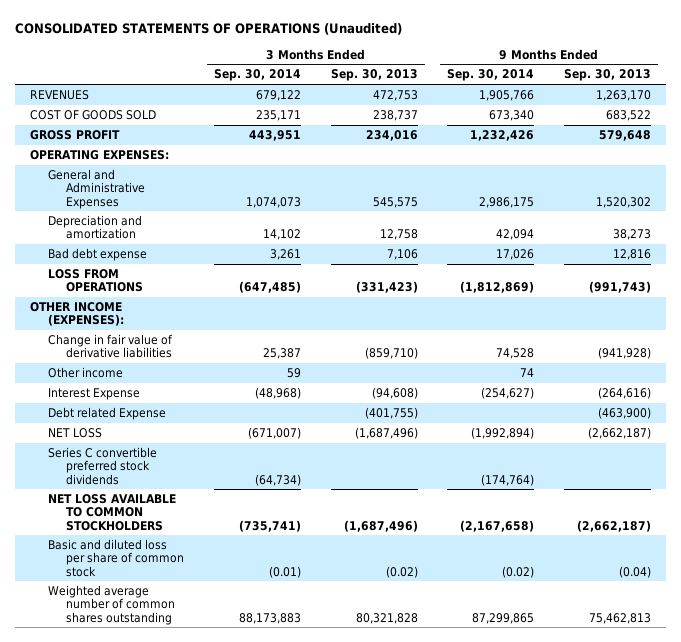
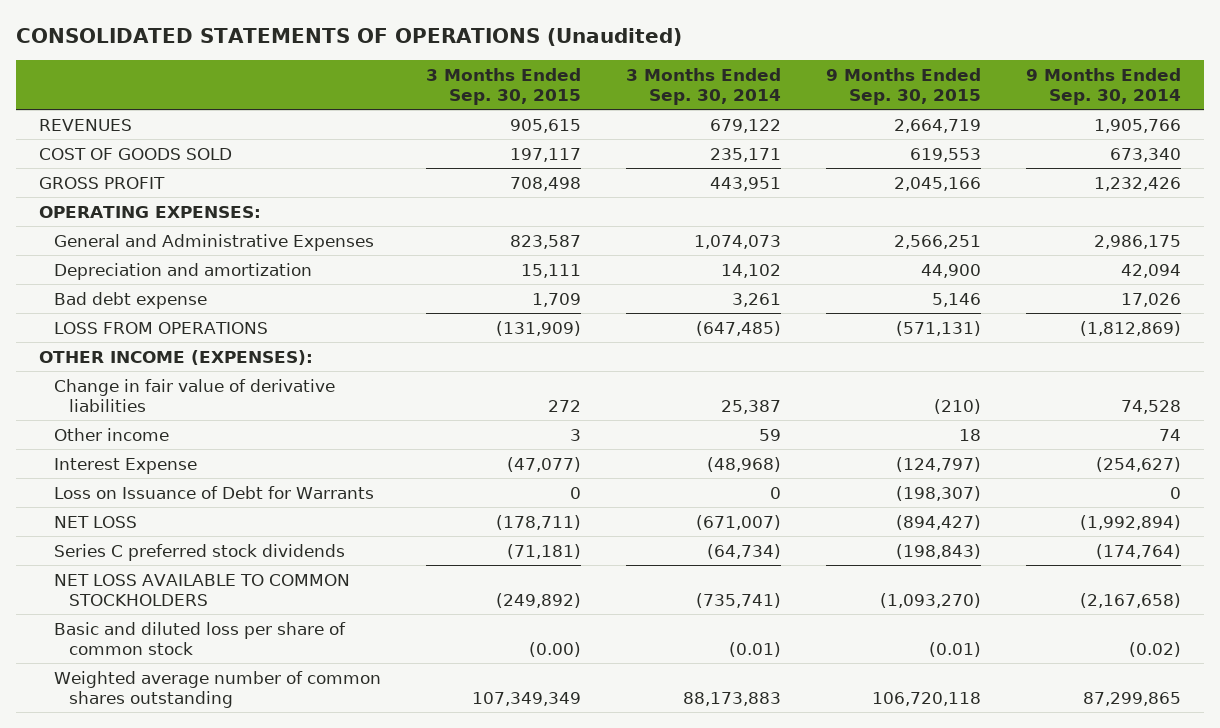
- | 3 Months Ended Sep. 30, 2014 | 3 Months Ended Sep. 30, 2013 | 9 Months Ended Sep. 30, 2014 | 9 Months Ended Sep. 30, 2013
+ | 3 Months Ended Sep. 30, 2015 | 3 Months Ended Sep. 30, 2014 | 9 Months Ended Sep. 30, 2015 | 9 Months Ended Sep. 30, 2014
- Debt related Expense | | (401,755) | | (463,900)
+ Loss on Issuance of Debt for Warrants | 0 | 0 | (198,307) | 0
- Series C convertible preferred stock dividends | (64,734) | | (174,764) |
+ Series C preferred stock dividends | (71,181) | (64,734) | (198,843) | (174,764)

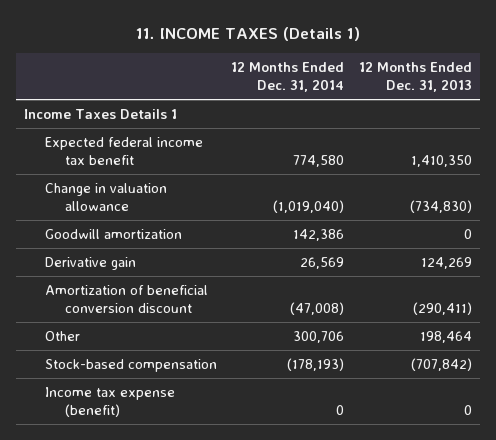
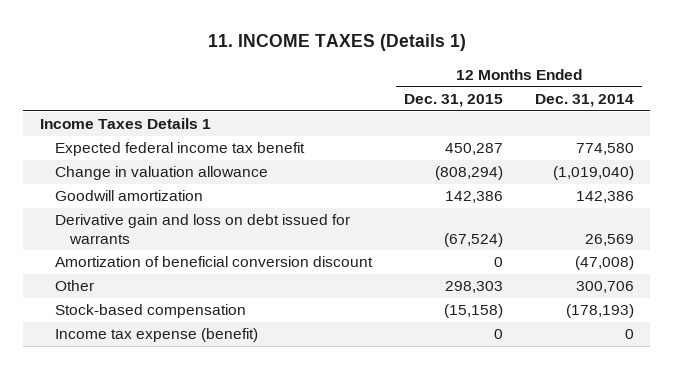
- | 12 Months Ended Dec. 31, 2014 | 12 Months Ended Dec. 31, 2013
+ | 12 Months Ended Dec. 31, 2015 | 12 Months Ended Dec. 31, 2014
- Derivative gain | 26,569 | 124,269
+ Derivative gain and loss on debt issued for warrants | (67,524) | 26,569

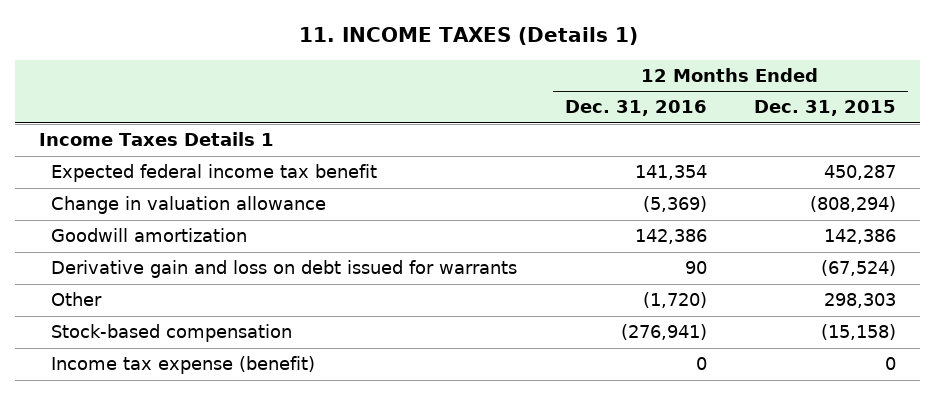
- | 12 Months Ended Dec. 31, 2015 | 12 Months Ended Dec. 31, 2014
+ | 12 Months Ended Dec. 31, 2016 | 12 Months Ended Dec. 31, 2015
- Amortization of beneficial conversion discount | 0 | (47,008)

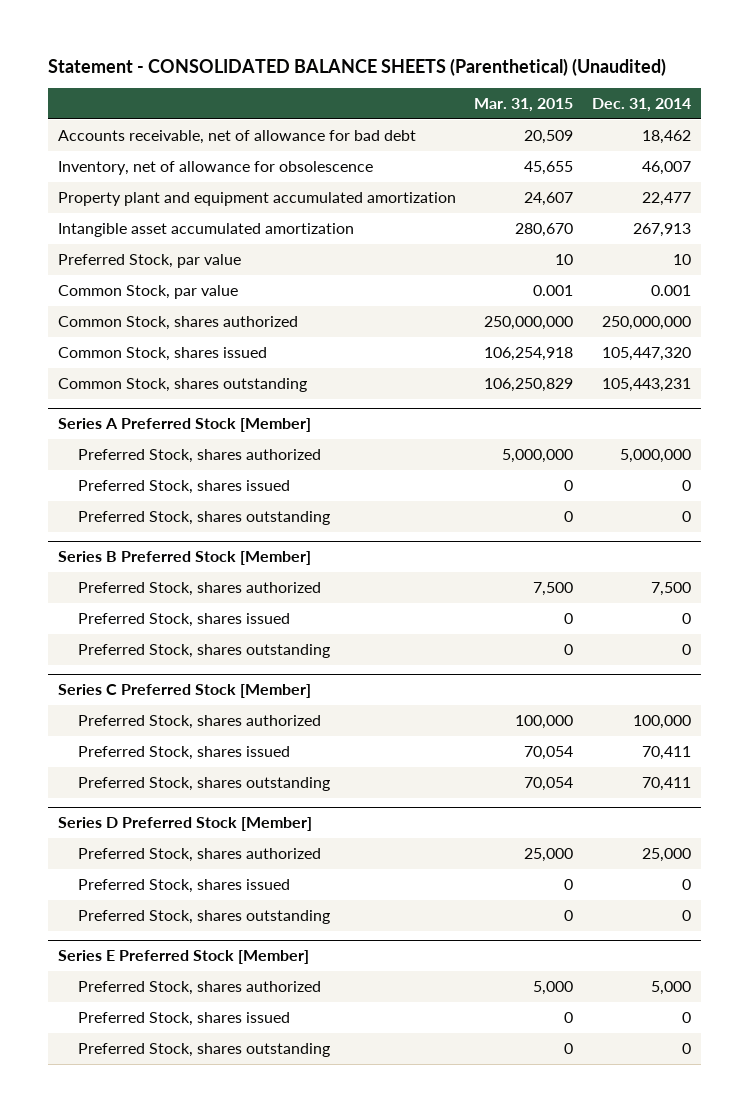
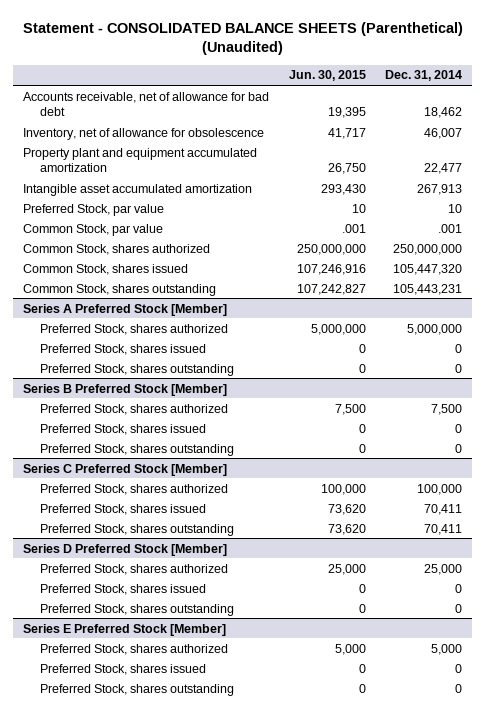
- | Mar. 31, 2015 | Dec. 31, 2014
+ | Jun. 30, 2015 | Dec. 31, 2014
- Common Stock, par value | 0.001 | 0.001
+ Common Stock, par value | .001 | .001

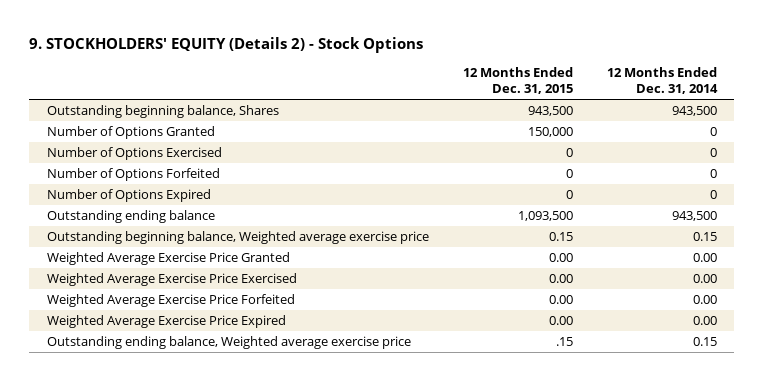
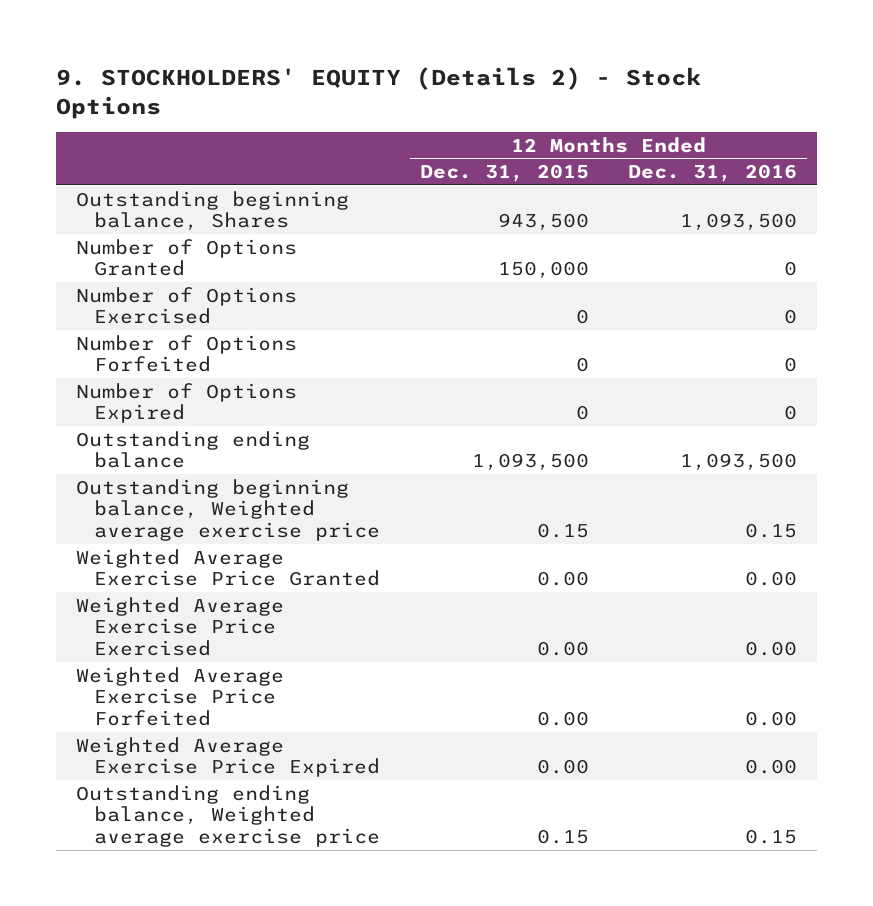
- | 12 Months Ended Dec. 31, 2015 | 12 Months Ended Dec. 31, 2014
+ | 12 Months Ended Dec. 31, 2015 | 12 Months Ended Dec. 31, 2016
- Outstanding ending balance, Weighted average exercise price | .15 | 0.15
+ Outstanding ending balance, Weighted average exercise price | 0.15 | 0.15

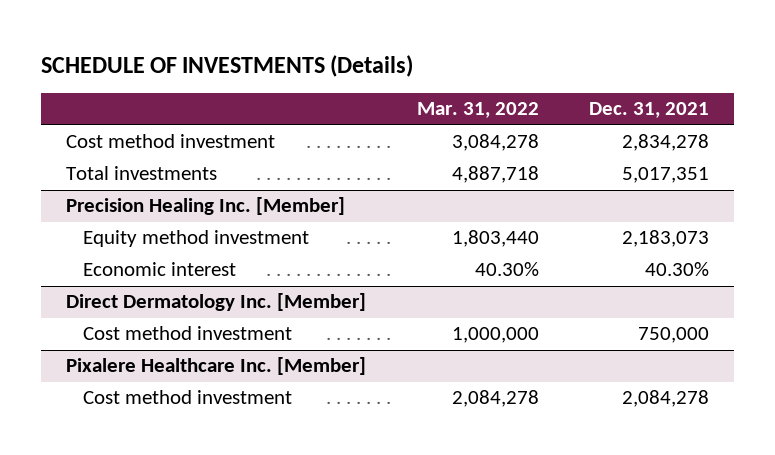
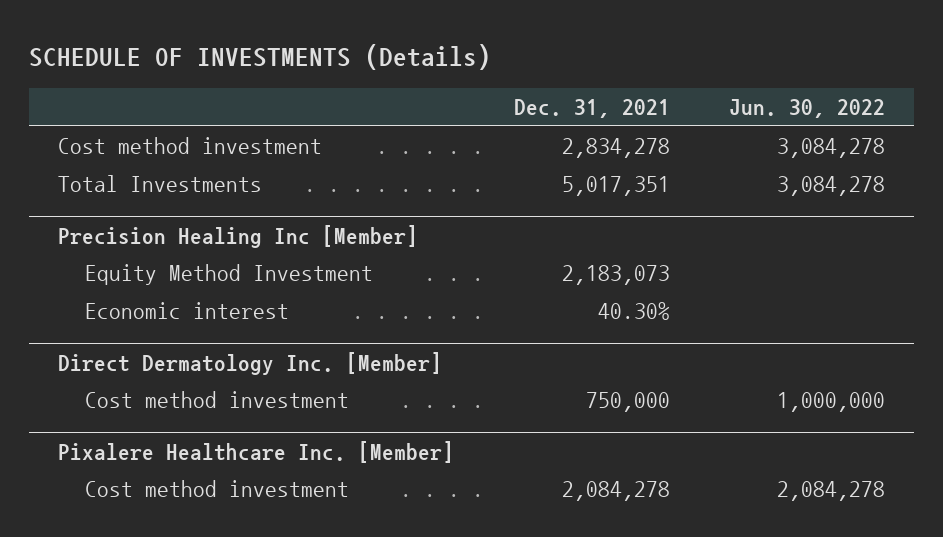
- | Mar. 31, 2022 | Dec. 31, 2021
+ | Dec. 31, 2021 | Jun. 30, 2022
- Total investments | 4,887,718 | 5,017,351
- Precision Healing Inc. [Member]
- Equity method investment | 1,803,440 | 2,183,073
+ Total Investments | 5,017,351 | 3,084,278
+ Precision Healing Inc [Member]
+ Equity Method Investment | 2,183,073 |

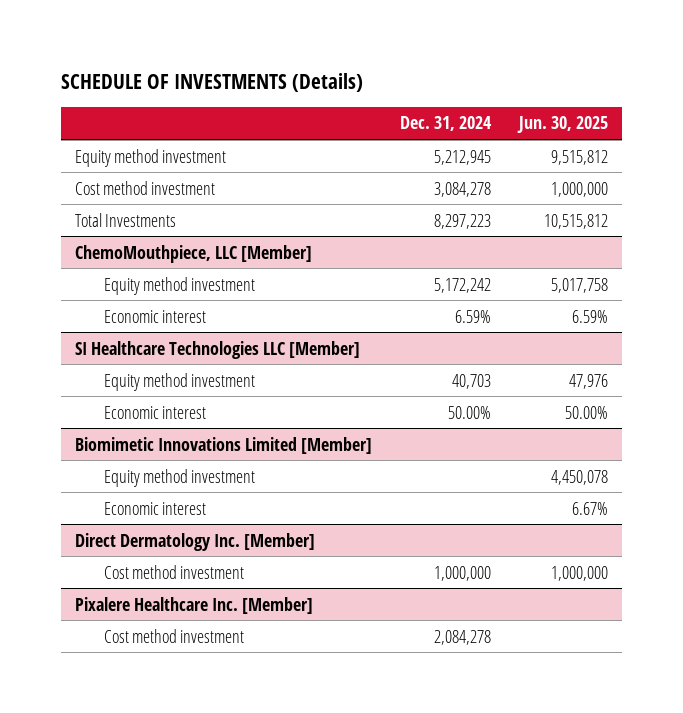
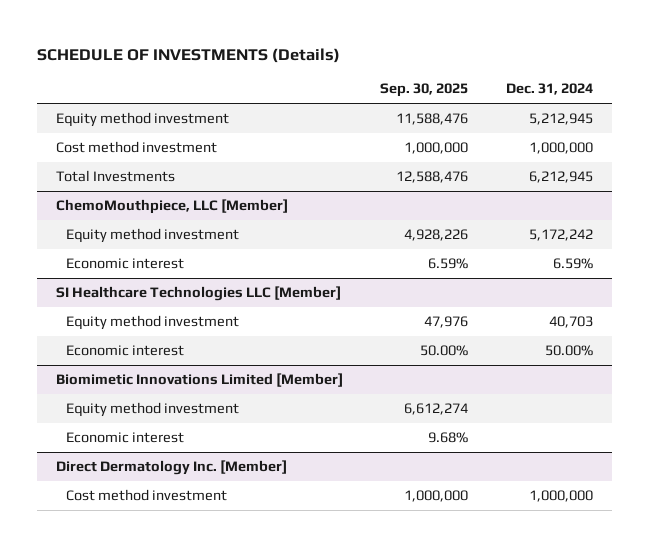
- | Dec. 31, 2024 | Jun. 30, 2025
+ | Sep. 30, 2025 | Dec. 31, 2024
- Cost method investment | 3,084,278 | 1,000,000
- Total Investments | 8,297,223 | 10,515,812
+ Cost method investment | 1,000,000 | 1,000,000
+ Total Investments | 12,588,476 | 6,212,945
- Pixalere Healthcare Inc. [Member]
- Cost method investment | 2,084,278 |

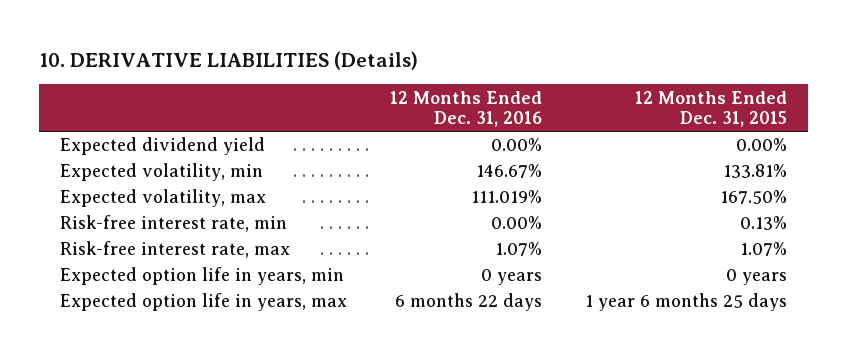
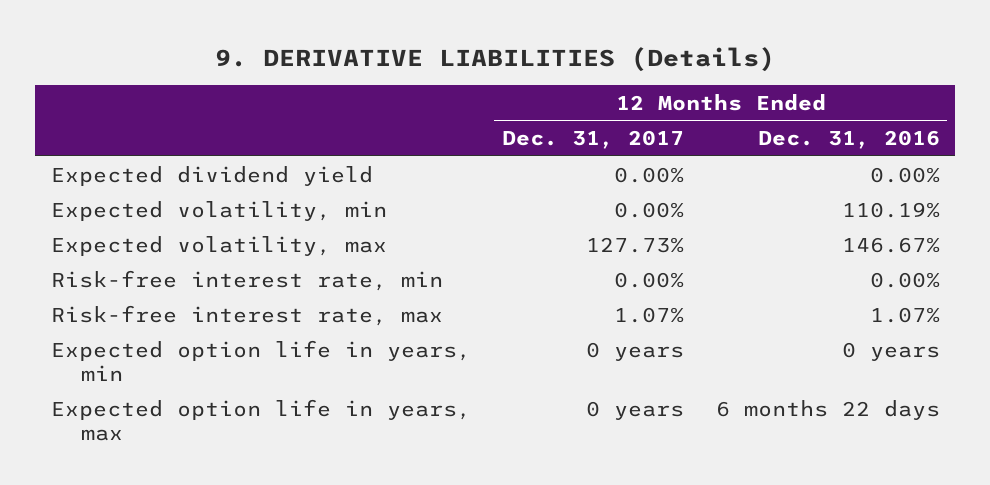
- 10. DERIVATIVE LIABILITIES (Details)
+ 9. DERIVATIVE LIABILITIES (Details)
- | 12 Months Ended Dec. 31, 2016 | 12 Months Ended Dec. 31, 2015
+ | 12 Months Ended Dec. 31, 2017 | 12 Months Ended Dec. 31, 2016
- Expected volatility, min | 146.67% | 133.81%
- Expected volatility, max | 111.019% | 167.50%
+ Expected volatility, min | 0.00% | 110.19%
+ Expected volatility, max | 127.73% | 146.67%

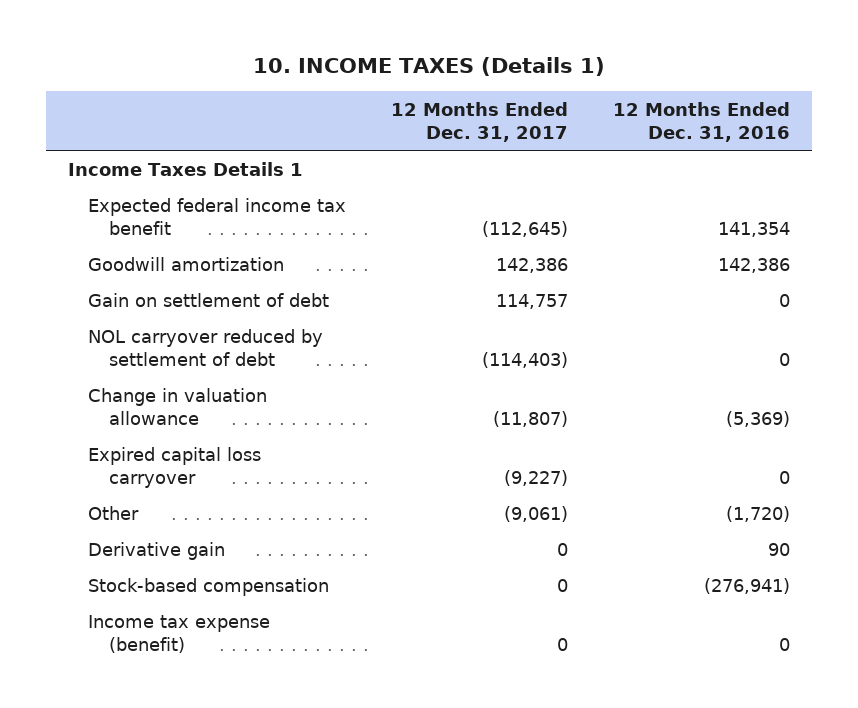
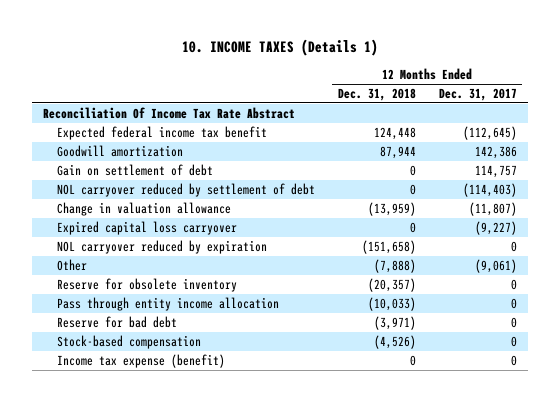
- | 12 Months Ended Dec. 31, 2017 | 12 Months Ended Dec. 31, 2016
+ | 12 Months Ended Dec. 31, 2018 | 12 Months Ended Dec. 31, 2017
- Income Taxes Details 1
+ Reconciliation Of Income Tax Rate Abstract
+ NOL carryover reduced by expiration | (151,658) | 0
- Derivative gain | 0 | 90
+ Reserve for obsolete inventory | (20,357) | 0
+ Pass through entity income allocation | (10,033) | 0
+ Reserve for bad debt | (3,971) | 0

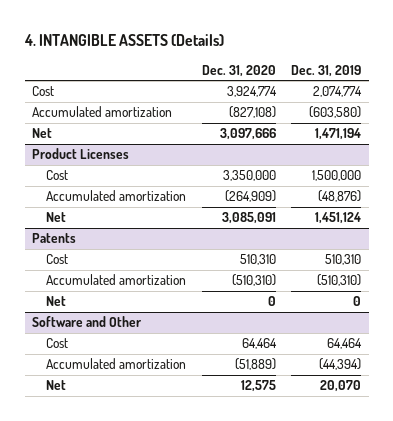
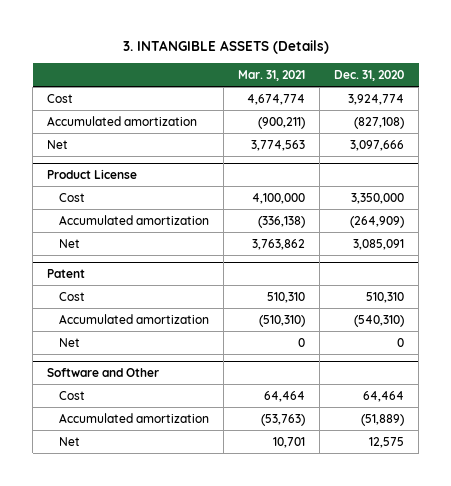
- 4. INTANGIBLE ASSETS (Details)
+ 3. INTANGIBLE ASSETS (Details)
- | Dec. 31, 2020 | Dec. 31, 2019
+ | Mar. 31, 2021 | Dec. 31, 2020
- Product Licenses
+ Product License
- Patents
+ Patent
- Accumulated amortization | (510,310) | (510,310)
+ Accumulated amortization | (510,310) | (540,310)

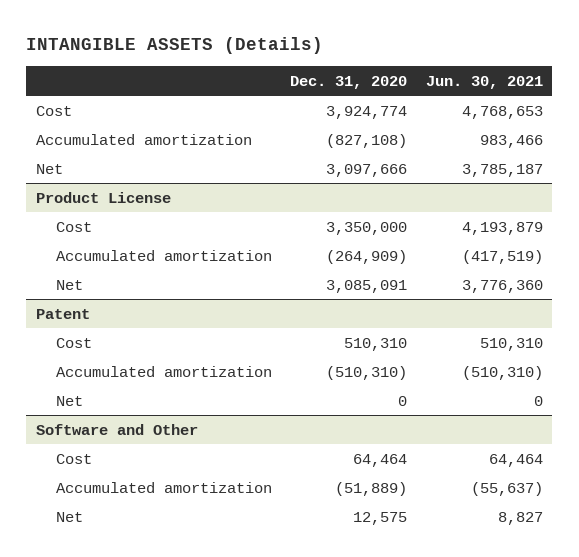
- 3. INTANGIBLE ASSETS (Details)
+ INTANGIBLE ASSETS (Details)
- | Mar. 31, 2021 | Dec. 31, 2020
+ | Dec. 31, 2020 | Jun. 30, 2021
@ Patent
- Accumulated amortization | (510,310) | (540,310)
+ Accumulated amortization | (510,310) | (510,310)

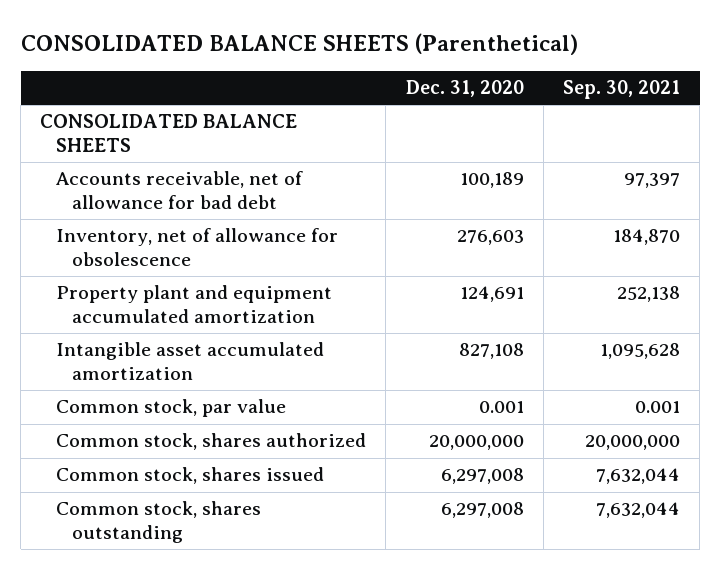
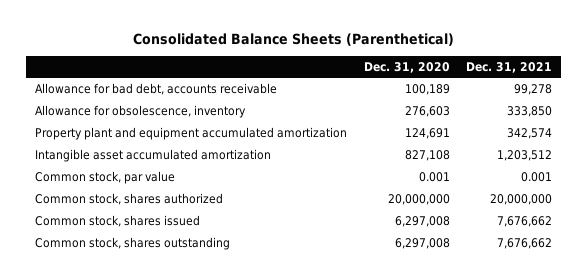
- CONSOLIDATED BALANCE SHEETS (Parenthetical)
+ Consolidated Balance Sheets (Parenthetical)
- | Dec. 31, 2020 | Sep. 30, 2021
+ | Dec. 31, 2020 | Dec. 31, 2021
- CONSOLIDATED BALANCE SHEETS
- Accounts receivable, net of allowance for bad debt | 100,189 | 97,397
- Inventory, net of allowance for obsolescence | 276,603 | 184,870
+ Allowance for bad debt, accounts receivable | 100,189 | 99,278
+ Allowance for obsolescence, inventory | 276,603 | 333,850

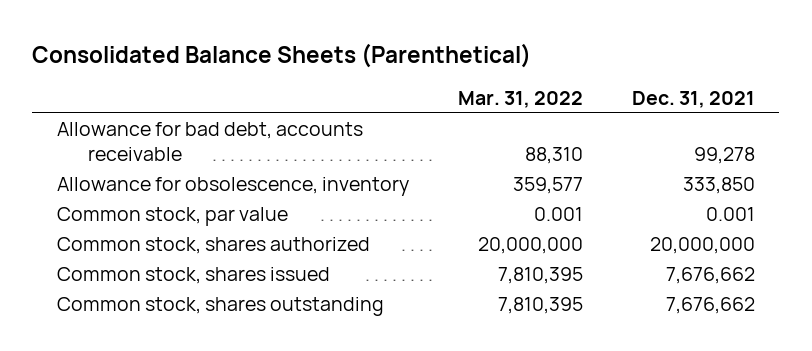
- | Dec. 31, 2020 | Dec. 31, 2021
+ | Mar. 31, 2022 | Dec. 31, 2021
- Property plant and equipment accumulated amortization | 124,691 | 342,574
- Intangible asset accumulated amortization | 827,108 | 1,203,512

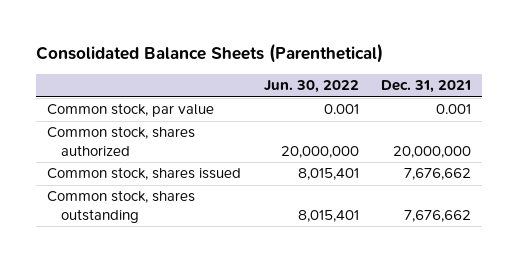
- | Mar. 31, 2022 | Dec. 31, 2021
+ | Jun. 30, 2022 | Dec. 31, 2021
- Allowance for bad debt, accounts receivable | 88,310 | 99,278
- Allowance for obsolescence, inventory | 359,577 | 333,850

